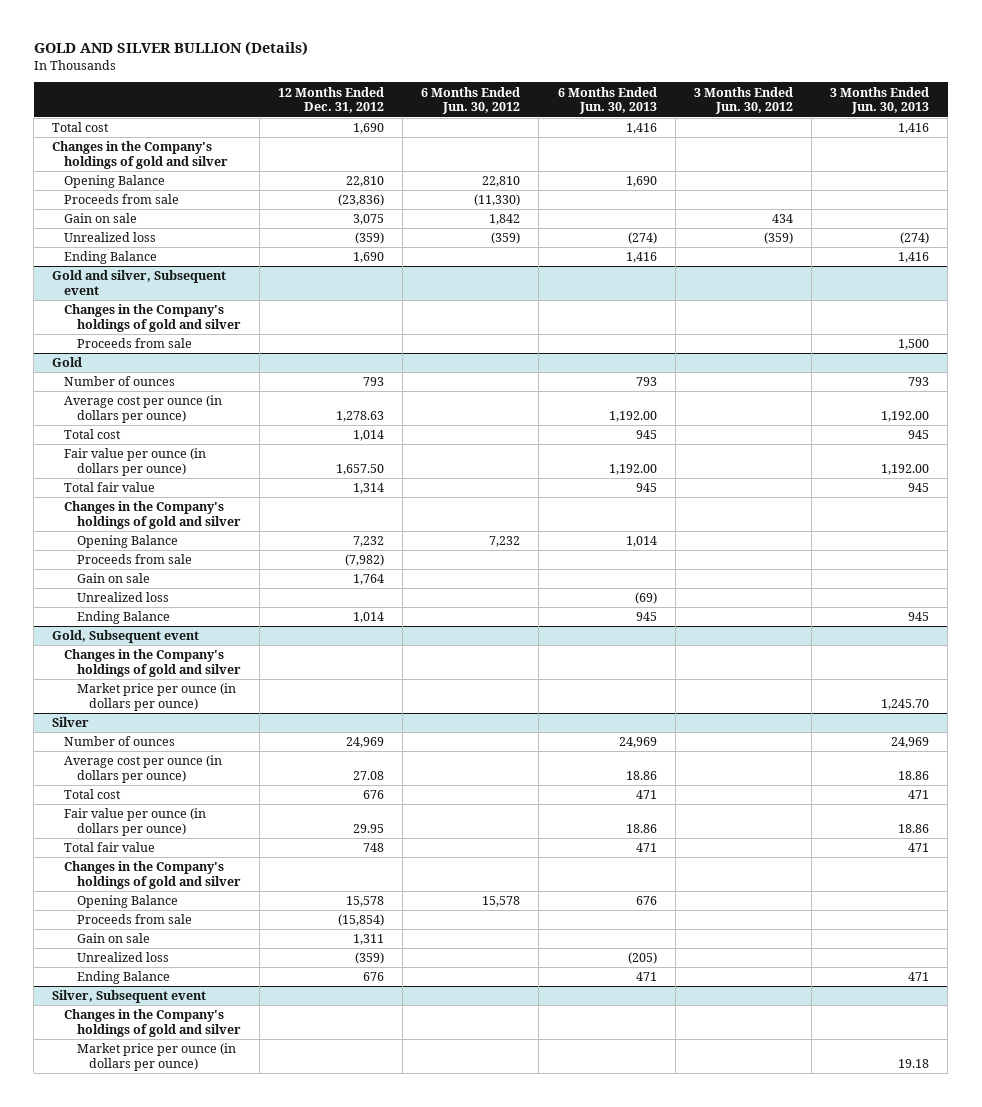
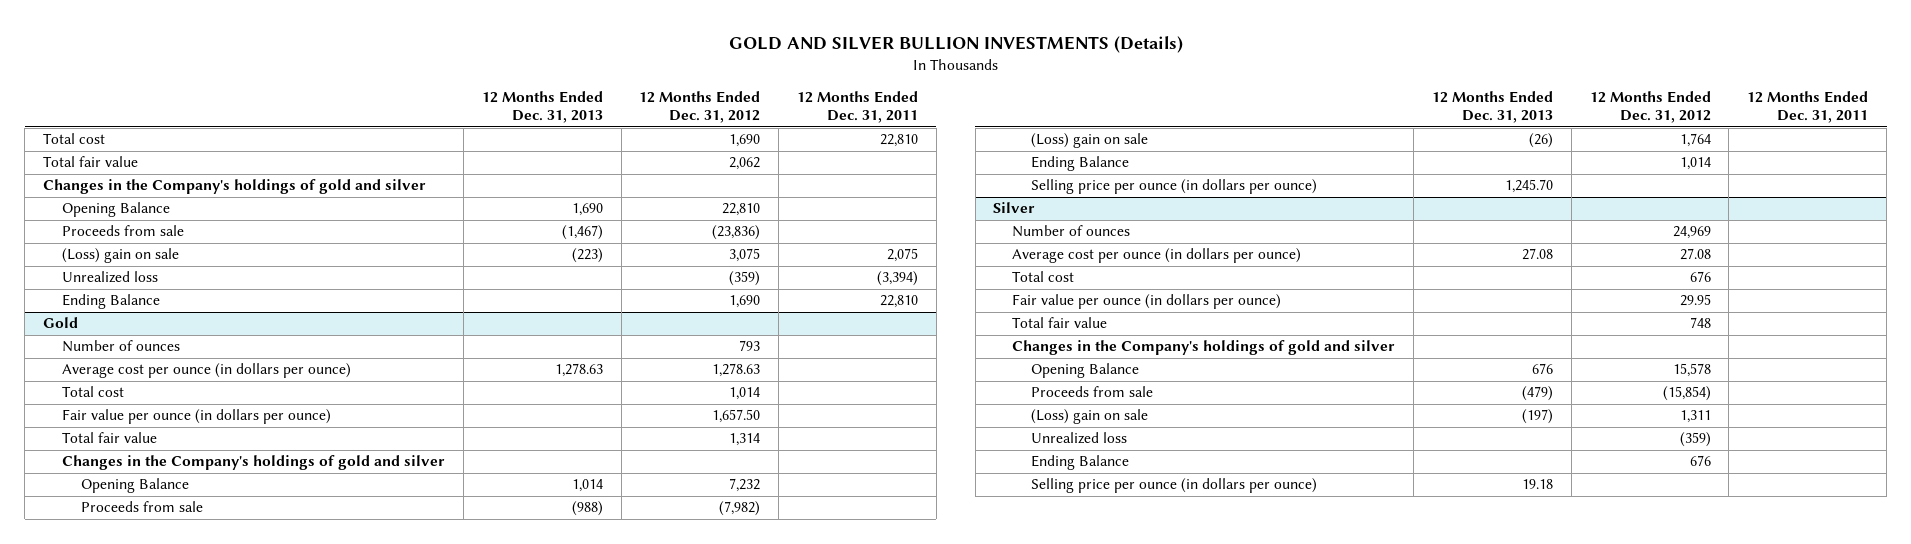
- GOLD AND SILVER BULLION (Details)
+ GOLD AND SILVER BULLION INVESTMENTS (Details)
- | 12 Months Ended Dec. 31, 2012 | 6 Months Ended Jun. 30, 2012 | 6 Months Ended Jun. 30, 2013 | 3 Months Ended Jun. 30, 2012 | 3 Months Ended Jun. 30, 2013
+ | 12 Months Ended Dec. 31, 2013 | 12 Months Ended Dec. 31, 2012 | 12 Months Ended Dec. 31, 2011
+ Total fair value | | 2,062 |
- Gain on sale | 3,075 | 1,842 | | 434 |
+ (Loss) gain on sale | (223) | 3,075 | 2,075
- Gold and silver, Subsequent event
- Changes in the Company's holdings of gold and silver
- Proceeds from sale | | | | | 1,500
@ Gold
- Gain on sale | 1,764 | | | |
- Unrealized loss | | | (69) | |
+ (Loss) gain on sale | (26) | 1,764 |
- Gold, Subsequent event
- Changes in the Company's holdings of gold and silver
- Market price per ounce (in dollars per ounce) | | | | | 1,245.70
@ Gold
+ Selling price per ounce (in dollars per ounce) | 1,245.70 | |
@ Silver
- Gain on sale | 1,311 | | | |
+ (Loss) gain on sale | (197) | 1,311 |
- Silver, Subsequent event
- Changes in the Company's holdings of gold and silver
- Market price per ounce (in dollars per ounce) | | | | | 19.18
@ Silver
+ Selling price per ounce (in dollars per ounce) | 19.18 | |

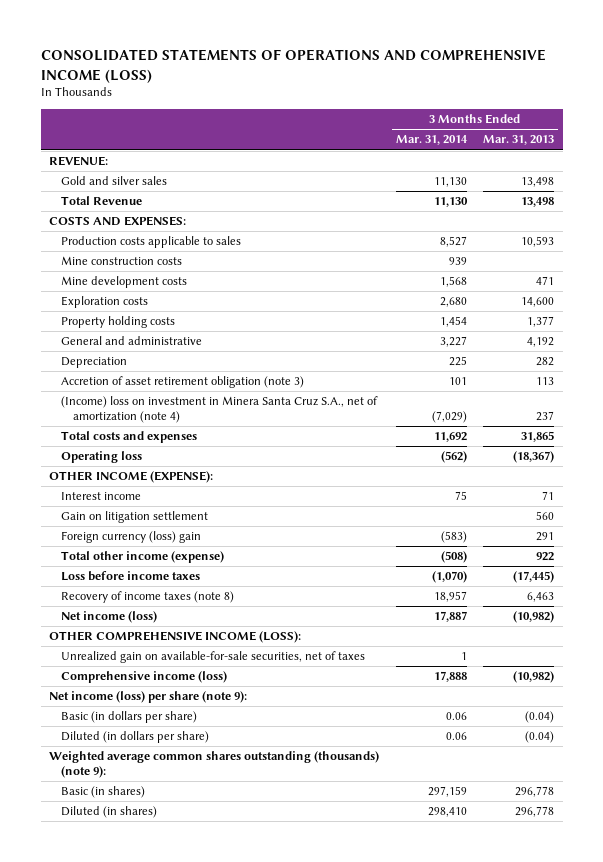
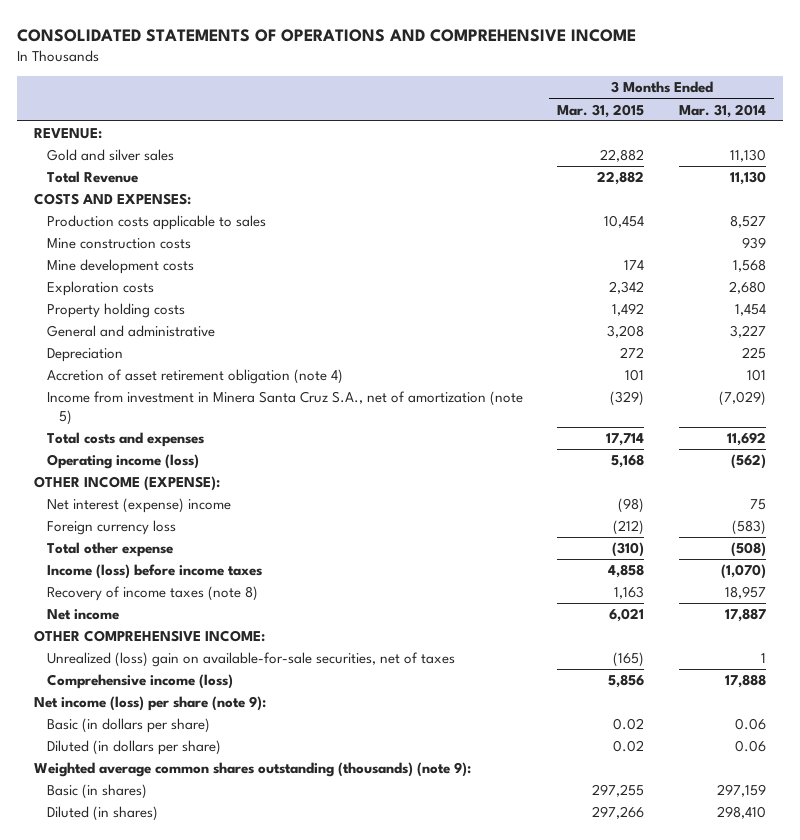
- CONSOLIDATED STATEMENTS OF OPERATIONS AND COMPREHENSIVE INCOME (LOSS)
+ CONSOLIDATED STATEMENTS OF OPERATIONS AND COMPREHENSIVE INCOME
- | 3 Months Ended Mar. 31, 2014 | 3 Months Ended Mar. 31, 2013
+ | 3 Months Ended Mar. 31, 2015 | 3 Months Ended Mar. 31, 2014
- Accretion of asset retirement obligation (note 3) | 101 | 113
- (Income) loss on investment in Minera Santa Cruz S.A., net of amortization (note 4) | (7,029) | 237
+ Accretion of asset retirement obligation (note 4) | 101 | 101
+ Income from investment in Minera Santa Cruz S.A., net of amortization (note 5) | (329) | (7,029)
- Operating loss | (562) | (18,367)
+ Operating income (loss) | 5,168 | (562)
- Interest income | 75 | 71
- Gain on litigation settlement | | 560
- Foreign currency (loss) gain | (583) | 291
- Total other income (expense) | (508) | 922
- Loss before income taxes | (1,070) | (17,445)
+ Net interest (expense) income | (98) | 75
+ Foreign currency loss | (212) | (583)
+ Total other expense | (310) | (508)
+ Income (loss) before income taxes | 4,858 | (1,070)
- Net income (loss) | 17,887 | (10,982)
- OTHER COMPREHENSIVE INCOME (LOSS):
- Unrealized gain on available-for-sale securities, net of taxes | 1 |
+ Net income | 6,021 | 17,887
+ OTHER COMPREHENSIVE INCOME:
+ Unrealized (loss) gain on available-for-sale securities, net of taxes | (165) | 1

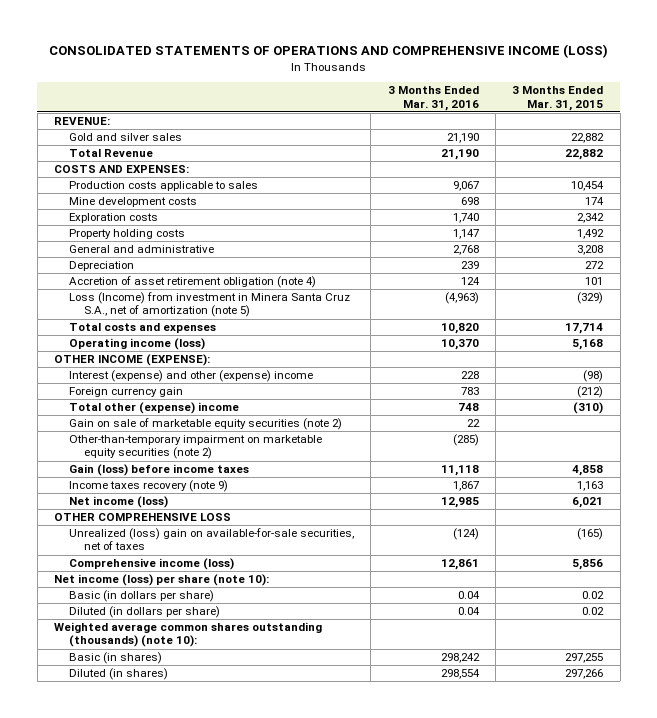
- CONSOLIDATED STATEMENTS OF OPERATIONS AND COMPREHENSIVE INCOME
+ CONSOLIDATED STATEMENTS OF OPERATIONS AND COMPREHENSIVE INCOME (LOSS)
- | 3 Months Ended Mar. 31, 2015 | 3 Months Ended Mar. 31, 2014
+ | 3 Months Ended Mar. 31, 2016 | 3 Months Ended Mar. 31, 2015
- Mine construction costs | | 939
- Income from investment in Minera Santa Cruz S.A., net of amortization (note 5) | (329) | (7,029)
+ Loss (Income) from investment in Minera Santa Cruz S.A., net of amortization (note 5) | (4,963) | (329)
- Net interest (expense) income | (98) | 75
- Foreign currency loss | (212) | (583)
- Total other expense | (310) | (508)
- Income (loss) before income taxes | 4,858 | (1,070)
- Recovery of income taxes (note 8) | 1,163 | 18,957
- Net income | 6,021 | 17,887
- OTHER COMPREHENSIVE INCOME:
+ Interest (expense) and other (expense) income | 228 | (98)
+ Foreign currency gain | 783 | (212)
+ Total other (expense) income | 748 | (310)
+ Gain on sale of marketable equity securities (note 2) | 22 |
+ Other-than-temporary impairment on marketable equity securities (note 2) | (285) |
+ Gain (loss) before income taxes | 11,118 | 4,858
+ Income taxes recovery (note 9) | 1,867 | 1,163
+ Net income (loss) | 12,985 | 6,021
+ OTHER COMPREHENSIVE LOSS
- Net income (loss) per share (note 9):
+ Net income (loss) per share (note 10):
- Weighted average common shares outstanding (thousands) (note 9):
+ Weighted average common shares outstanding (thousands) (note 10):

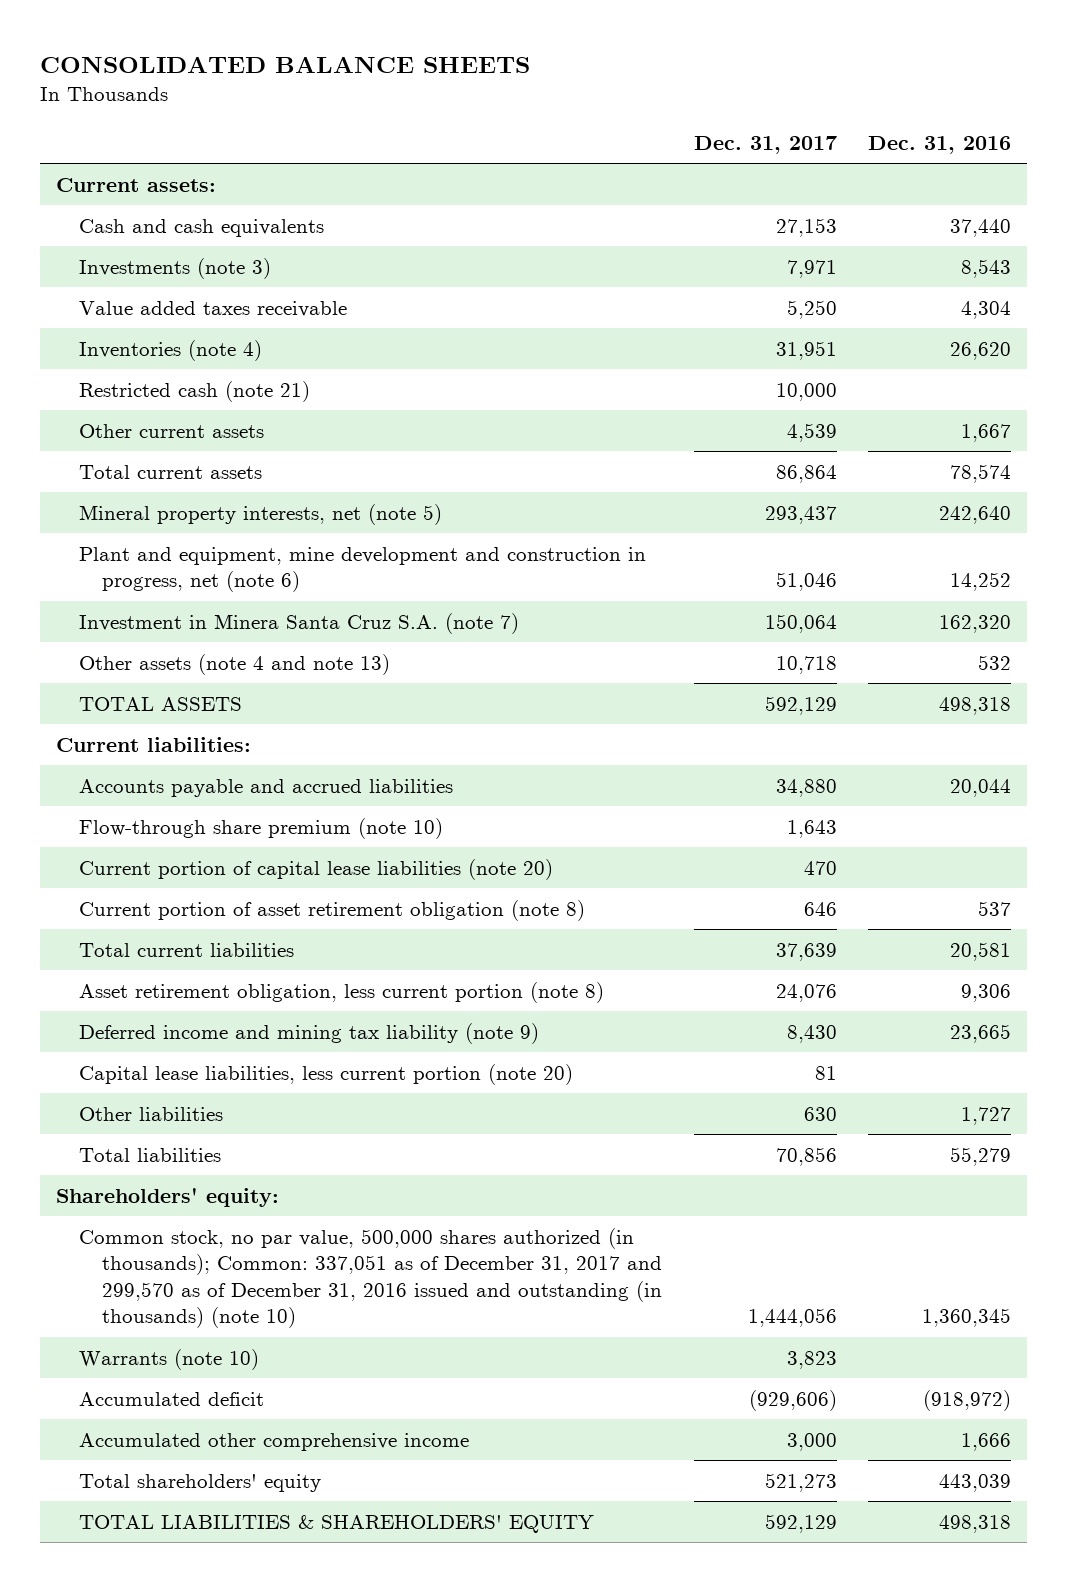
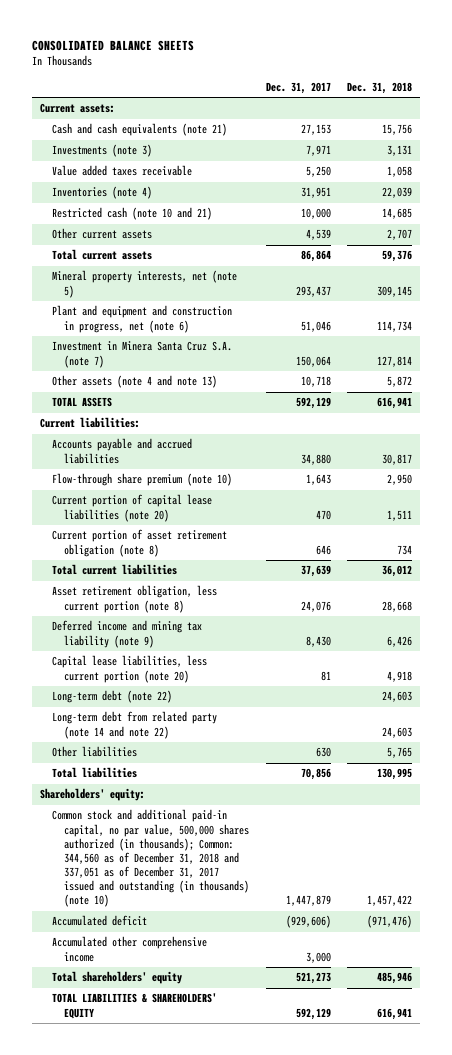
- | Dec. 31, 2017 | Dec. 31, 2016
+ | Dec. 31, 2017 | Dec. 31, 2018
- Cash and cash equivalents | 27,153 | 37,440
+ Cash and cash equivalents (note 21) | 27,153 | 15,756
- Restricted cash (note 21) | 10,000 |
+ Restricted cash (note 10 and 21) | 10,000 | 14,685
- Plant and equipment, mine development and construction in progress, net (note 6) | 51,046 | 14,252
+ Plant and equipment and construction in progress, net (note 6) | 51,046 | 114,734
+ Long-term debt (note 22) | | 24,603
+ Long-term debt from related party (note 14 and note 22) | | 24,603
- Common stock, no par value, 500,000 shares authorized (in thousands); Common: 337,051 as of December 31, 2017 and 299,570 as of December 31, 2016 issued and outstanding (in thousands) (note 10) | 1,444,056 | 1,360,345
- Warrants (note 10) | 3,823 |
+ Common stock and additional paid-in capital, no par value, 500,000 shares authorized (in thousands); Common: 344,560 as of December 31, 2018 and 337,051 as of December 31, 2017 issued and outstanding (in thousands) (note 10) | 1,447,879 | 1,457,422

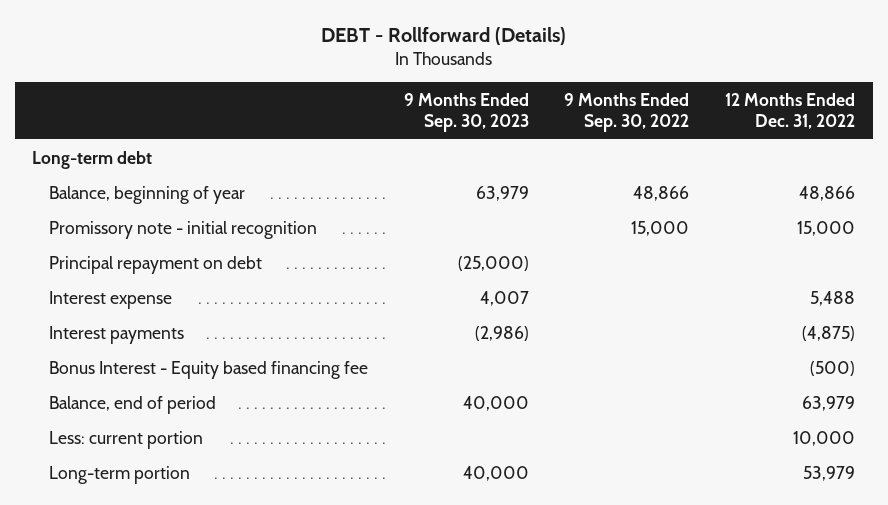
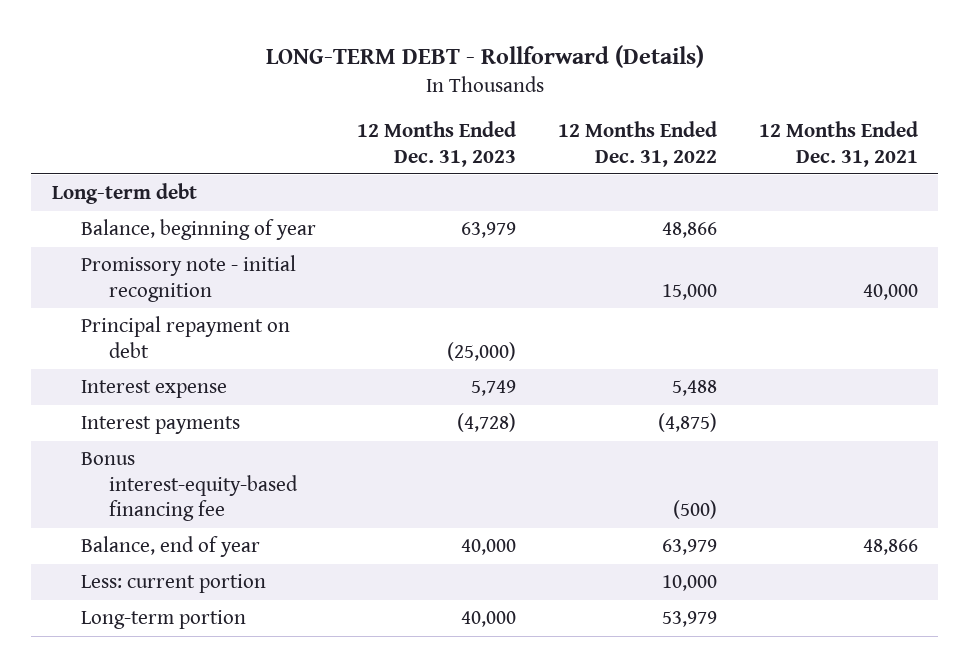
- DEBT - Rollforward (Details)
+ LONG-TERM DEBT - Rollforward (Details)
- | 9 Months Ended Sep. 30, 2023 | 9 Months Ended Sep. 30, 2022 | 12 Months Ended Dec. 31, 2022
+ | 12 Months Ended Dec. 31, 2023 | 12 Months Ended Dec. 31, 2022 | 12 Months Ended Dec. 31, 2021
- Bonus Interest - Equity based financing fee | | | (500)
- Balance, end of period | 40,000 | | 63,979
+ Bonus interest-equity-based financing fee | | (500) |
+ Balance, end of year | 40,000 | 63,979 | 48,866

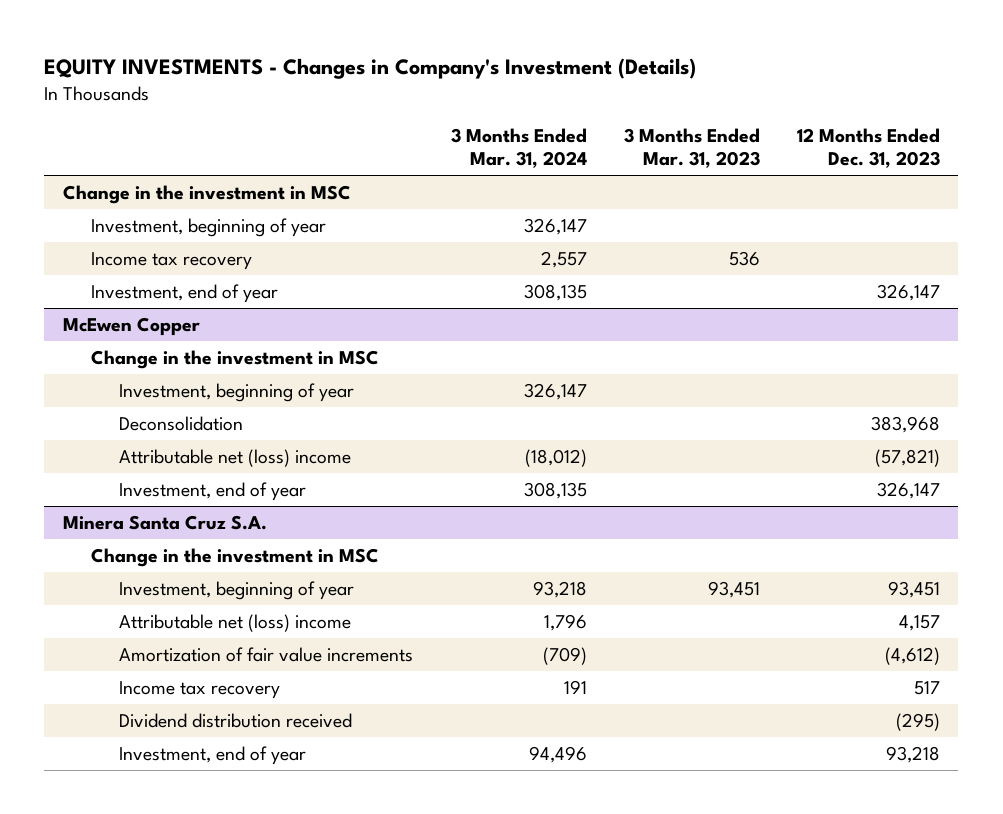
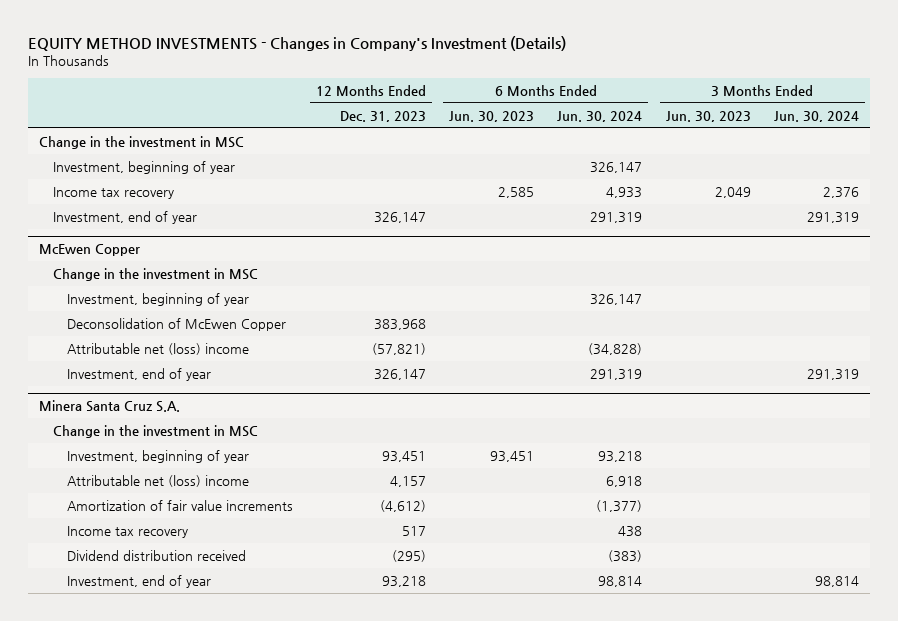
- EQUITY INVESTMENTS - Changes in Company's Investment (Details)
+ EQUITY METHOD INVESTMENTS - Changes in Company's Investment (Details)
- | 3 Months Ended Mar. 31, 2024 | 3 Months Ended Mar. 31, 2023 | 12 Months Ended Dec. 31, 2023
+ | 12 Months Ended Dec. 31, 2023 | 6 Months Ended Jun. 30, 2023 | 6 Months Ended Jun. 30, 2024 | 3 Months Ended Jun. 30, 2023 | 3 Months Ended Jun. 30, 2024
@ McEwen Copper
- Deconsolidation | | | 383,968
+ Deconsolidation of McEwen Copper | 383,968 | | | |

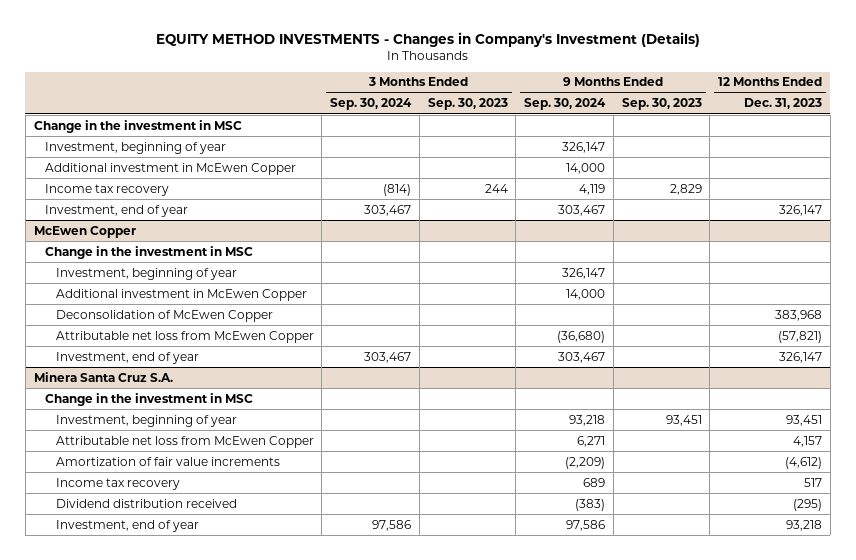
- | 12 Months Ended Dec. 31, 2023 | 6 Months Ended Jun. 30, 2023 | 6 Months Ended Jun. 30, 2024 | 3 Months Ended Jun. 30, 2023 | 3 Months Ended Jun. 30, 2024
+ | 3 Months Ended Sep. 30, 2024 | 3 Months Ended Sep. 30, 2023 | 9 Months Ended Sep. 30, 2024 | 9 Months Ended Sep. 30, 2023 | 12 Months Ended Dec. 31, 2023
+ Additional investment in McEwen Copper | | | 14,000 | |
@ McEwen Copper
+ Additional investment in McEwen Copper | | | 14,000 | |
- Attributable net (loss) income | (57,821) | | (34,828) | |
+ Attributable net loss from McEwen Copper | | | (36,680) | | (57,821)
@ Minera Santa Cruz S.A.
- Attributable net (loss) income | 4,157 | | 6,918 | |
+ Attributable net loss from McEwen Copper | | | 6,271 | | 4,157

